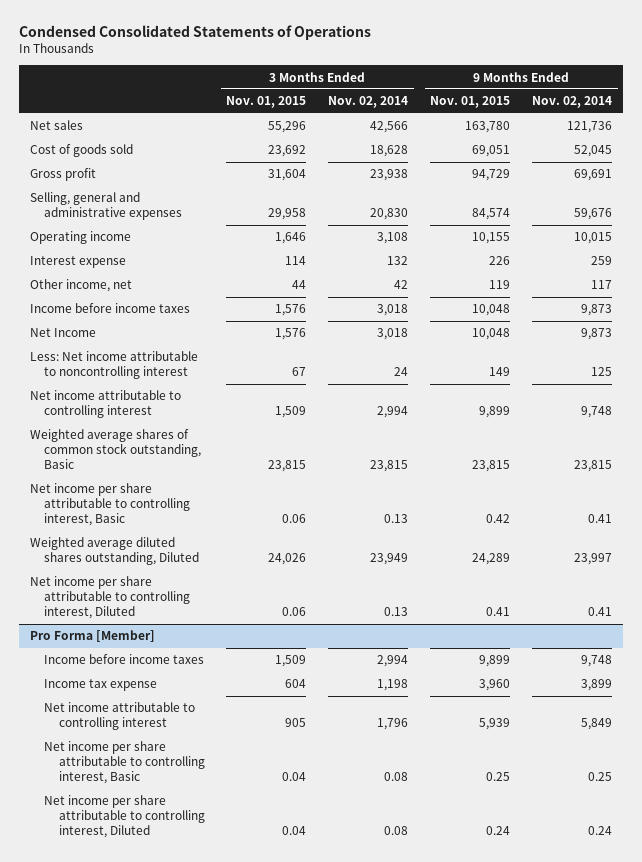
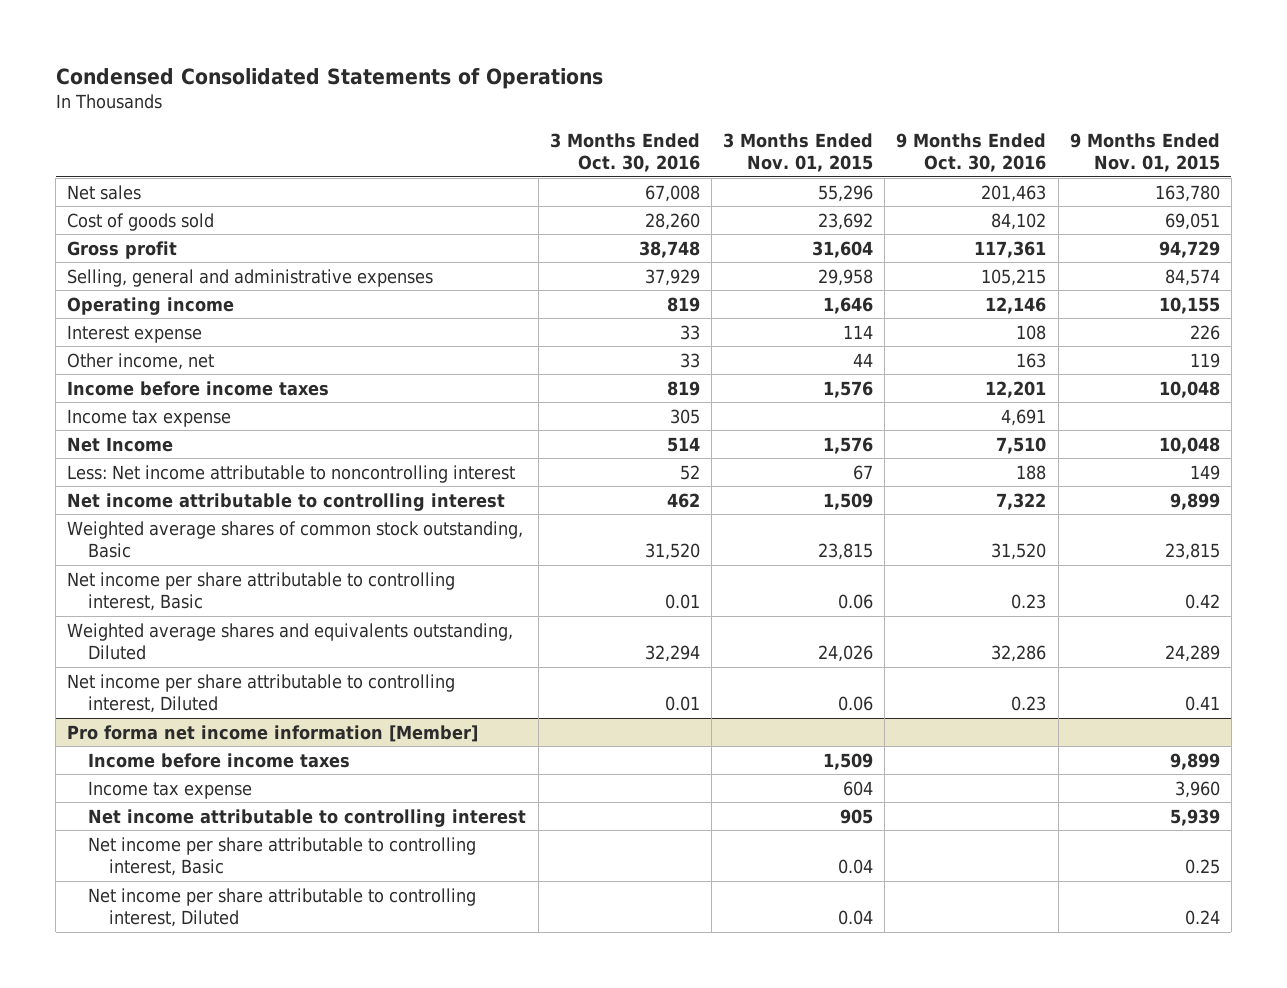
- | 3 Months Ended Nov. 01, 2015 | 3 Months Ended Nov. 02, 2014 | 9 Months Ended Nov. 01, 2015 | 9 Months Ended Nov. 02, 2014
+ | 3 Months Ended Oct. 30, 2016 | 3 Months Ended Nov. 01, 2015 | 9 Months Ended Oct. 30, 2016 | 9 Months Ended Nov. 01, 2015
+ Income tax expense | 305 | | 4,691 |
- Weighted average diluted shares outstanding, Diluted | 24,026 | 23,949 | 24,289 | 23,997
+ Weighted average shares and equivalents outstanding, Diluted | 32,294 | 24,026 | 32,286 | 24,289
- Pro Forma [Member]
+ Pro forma net income information [Member]

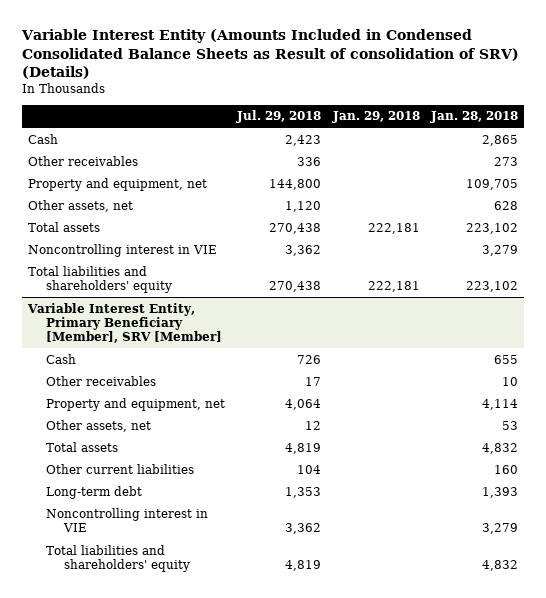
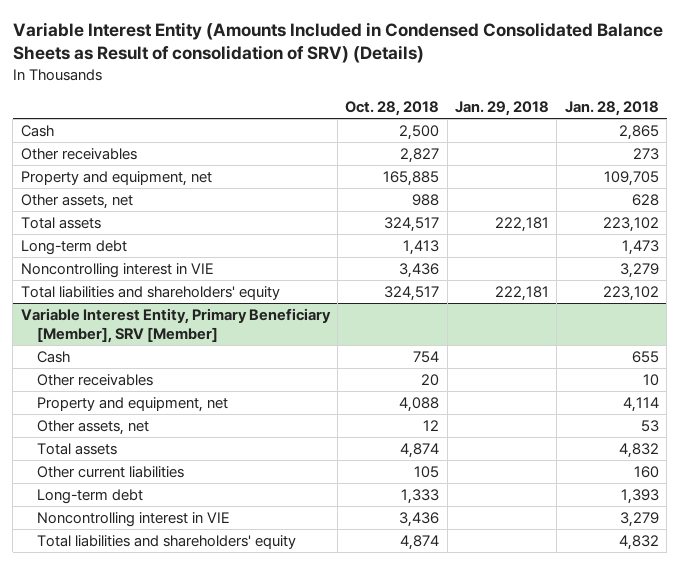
- | Jul. 29, 2018 | Jan. 29, 2018 | Jan. 28, 2018
+ | Oct. 28, 2018 | Jan. 29, 2018 | Jan. 28, 2018
+ Long-term debt | 1,413 | | 1,473

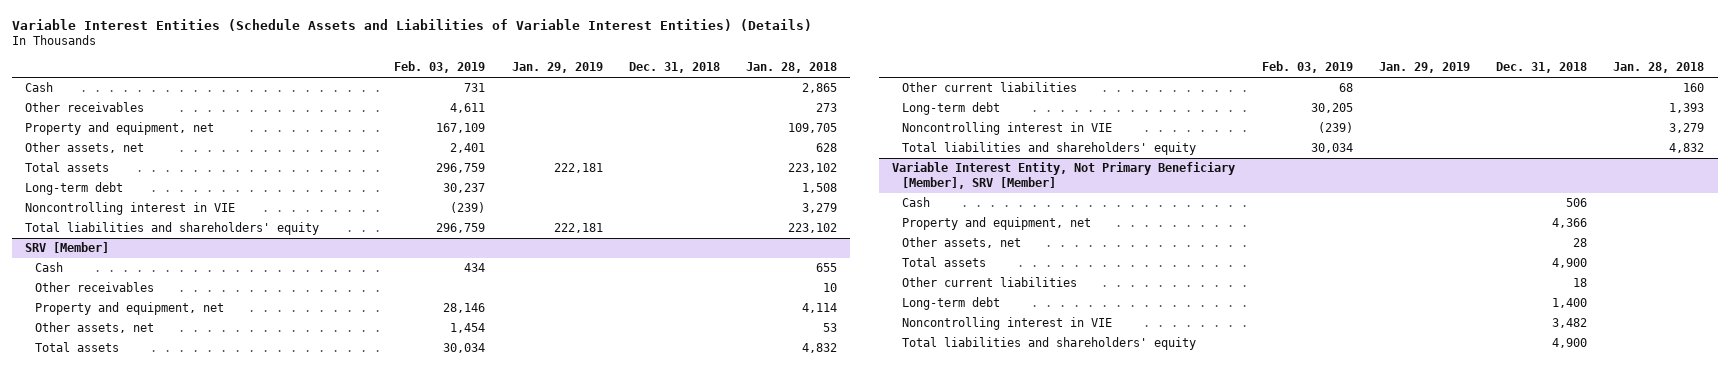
- Variable Interest Entity (Amounts Included in Condensed Consolidated Balance Sheets as Result of consolidation of SRV) (Details)
+ Variable Interest Entities (Schedule Assets and Liabilities of Variable Interest Entities) (Details)
- | Oct. 28, 2018 | Jan. 29, 2018 | Jan. 28, 2018
+ | Feb. 03, 2019 | Jan. 29, 2019 | Dec. 31, 2018 | Jan. 28, 2018
- Long-term debt | 1,413 | | 1,473
+ Long-term debt | 30,237 | | | 1,508
- Variable Interest Entity, Primary Beneficiary [Member], SRV [Member]
+ SRV [Member]
+ Variable Interest Entity, Not Primary Beneficiary [Member], SRV [Member]
+ Cash | | | 506 |
+ Property and equipment, net | | | 4,366 |
+ Other assets, net | | | 28 |
+ Total assets | | | 4,900 |
+ Other current liabilities | | | 18 |
+ Long-term debt | | | 1,400 |
+ Noncontrolling interest in VIE | | | 3,482 |
+ Total liabilities and shareholders' equity | | | 4,900 |

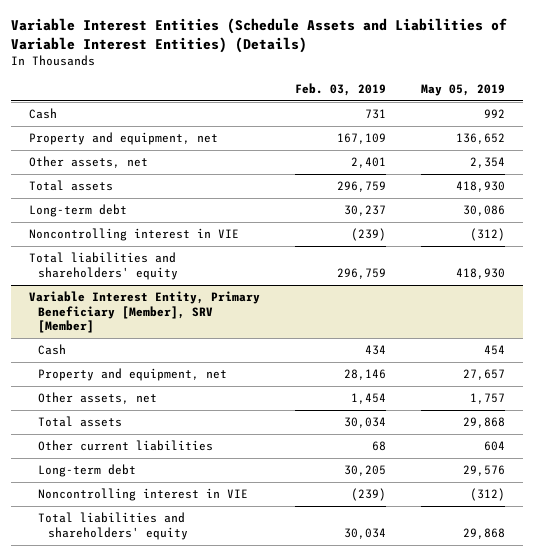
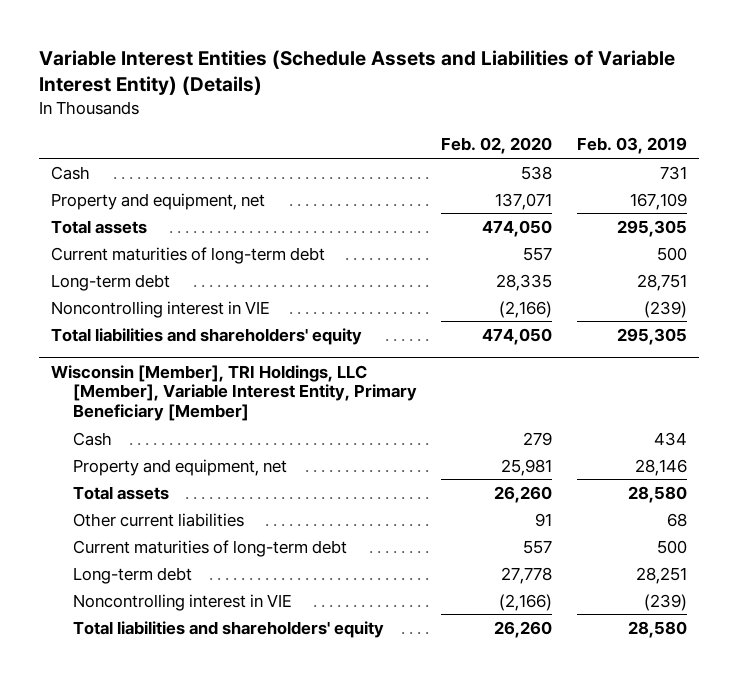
- Variable Interest Entities (Schedule Assets and Liabilities of Variable Interest Entities) (Details)
+ Variable Interest Entities (Schedule Assets and Liabilities of Variable Interest Entity) (Details)
- | Feb. 03, 2019 | May 05, 2019
+ | Feb. 02, 2020 | Feb. 03, 2019
- Other assets, net | 2,401 | 2,354
- Total assets | 296,759 | 418,930
- Long-term debt | 30,237 | 30,086
+ Total assets | 474,050 | 295,305
+ Current maturities of long-term debt | 557 | 500
+ Long-term debt | 28,335 | 28,751
- Total liabilities and shareholders' equity | 296,759 | 418,930
- Variable Interest Entity, Primary Beneficiary [Member], SRV [Member]
+ Total liabilities and shareholders' equity | 474,050 | 295,305
+ Wisconsin [Member], TRI Holdings, LLC [Member], Variable Interest Entity, Primary Beneficiary [Member]
- Other assets, net | 1,454 | 1,757
- Total assets | 30,034 | 29,868
+ Total assets | 26,260 | 28,580
- Long-term debt | 30,205 | 29,576
+ Current maturities of long-term debt | 557 | 500
+ Long-term debt | 27,778 | 28,251
- Total liabilities and shareholders' equity | 30,034 | 29,868
+ Total liabilities and shareholders' equity | 26,260 | 28,580

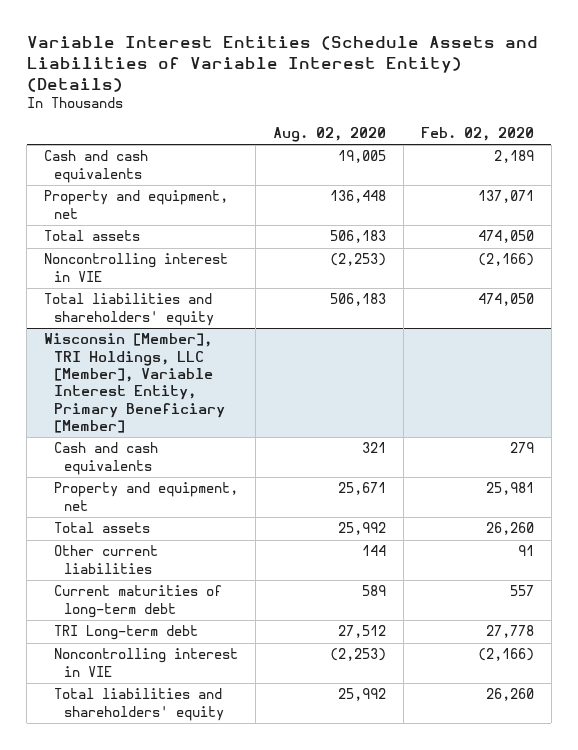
- | Feb. 02, 2020 | Feb. 03, 2019
+ | Aug. 02, 2020 | Feb. 02, 2020
- Cash | 538 | 731
+ Cash and cash equivalents | 19,005 | 2,189
- Current maturities of long-term debt | 557 | 500
- Long-term debt | 28,335 | 28,751
@ Wisconsin [Member], TRI Holdings, LLC [Member], Variable Interest Entity, Primary Beneficiary [Member]
- Cash | 279 | 434
+ Cash and cash equivalents | 321 | 279
- Long-term debt | 27,778 | 28,251
+ TRI Long-term debt | 27,512 | 27,778

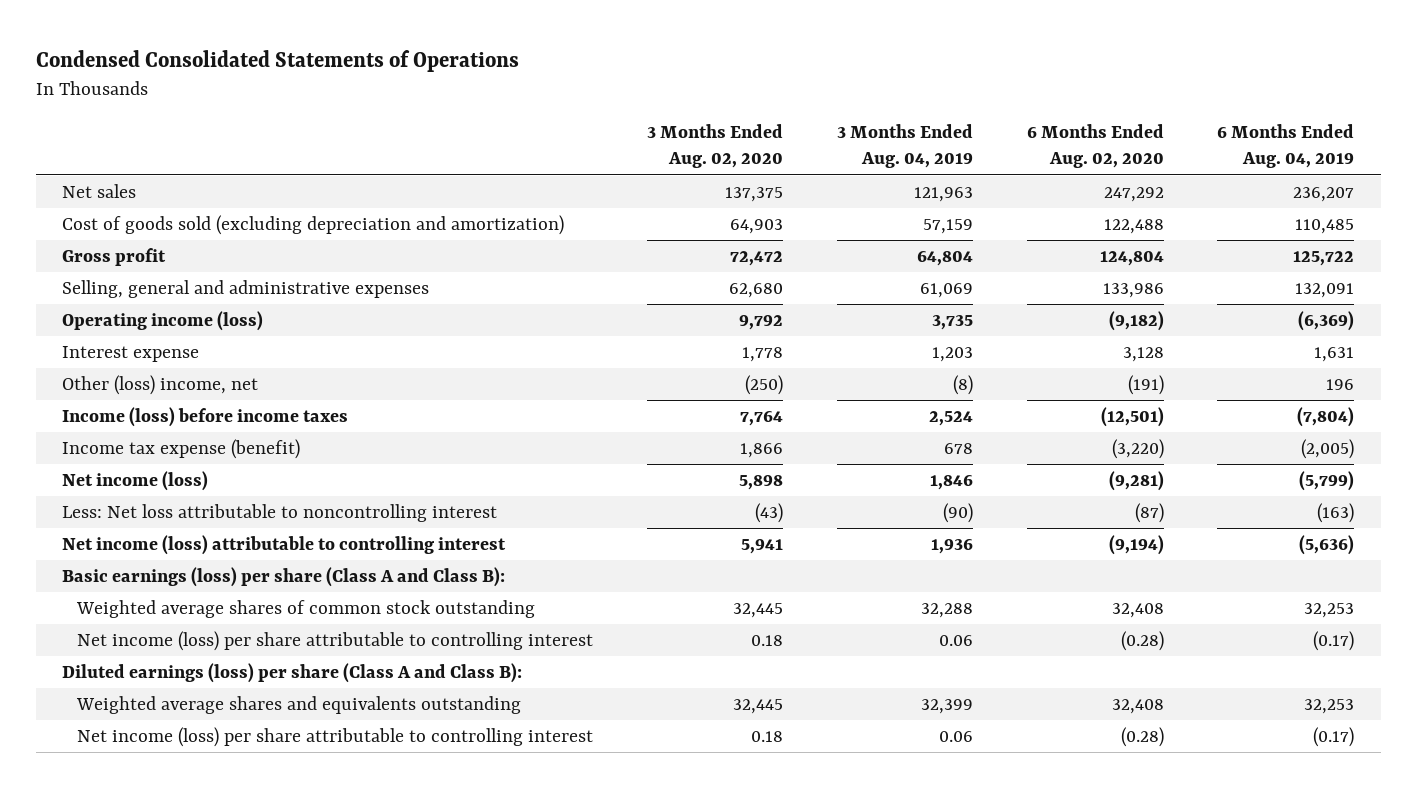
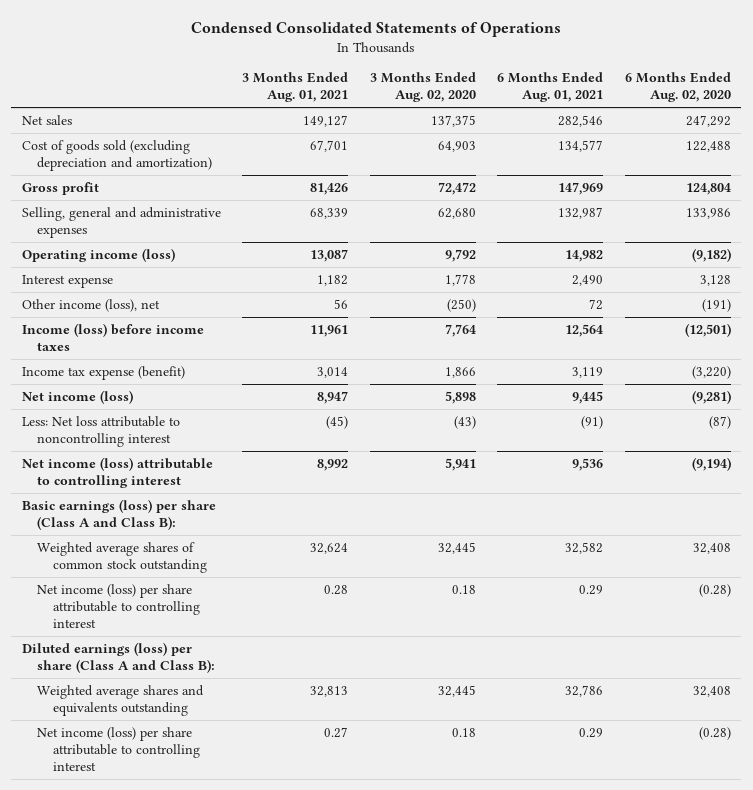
- | 3 Months Ended Aug. 02, 2020 | 3 Months Ended Aug. 04, 2019 | 6 Months Ended Aug. 02, 2020 | 6 Months Ended Aug. 04, 2019
+ | 3 Months Ended Aug. 01, 2021 | 3 Months Ended Aug. 02, 2020 | 6 Months Ended Aug. 01, 2021 | 6 Months Ended Aug. 02, 2020
- Other (loss) income, net | (250) | (8) | (191) | 196
+ Other income (loss), net | 56 | (250) | 72 | (191)

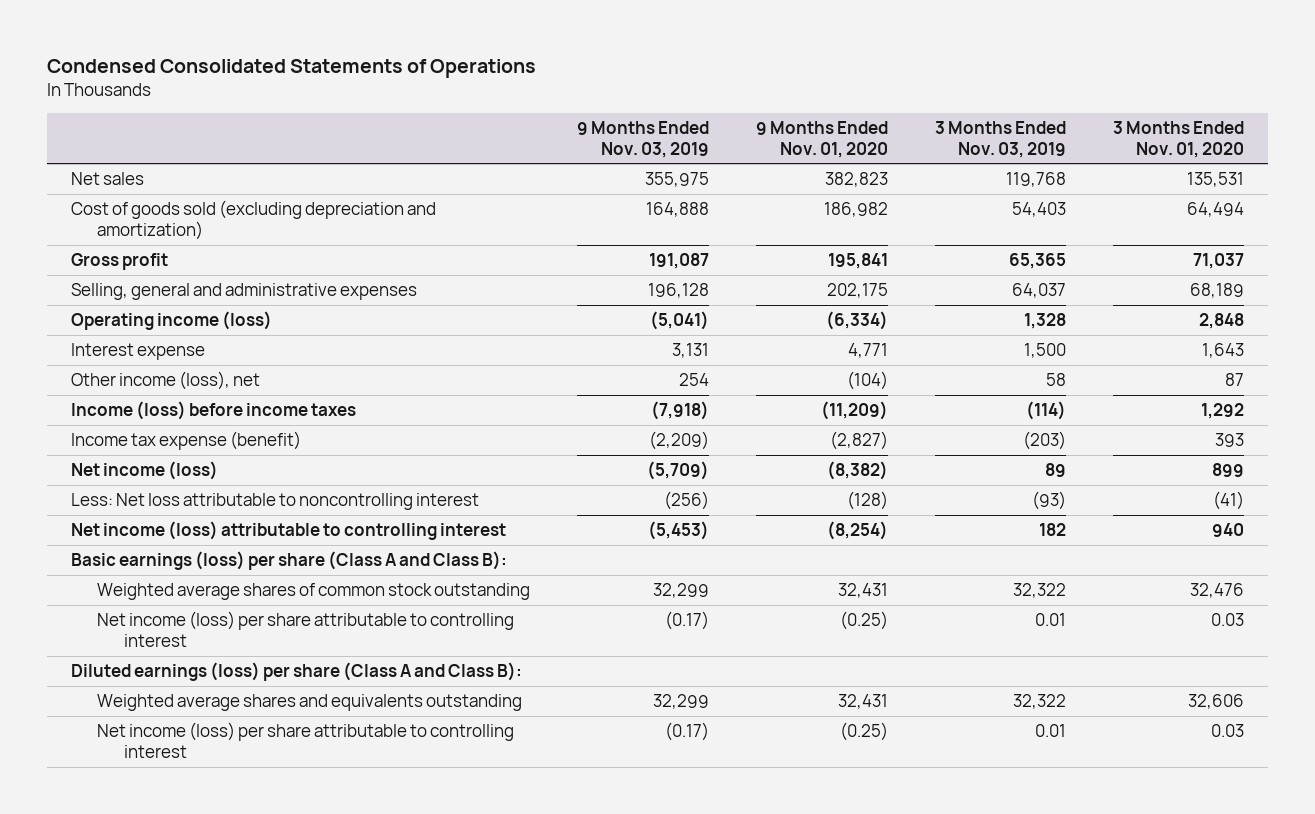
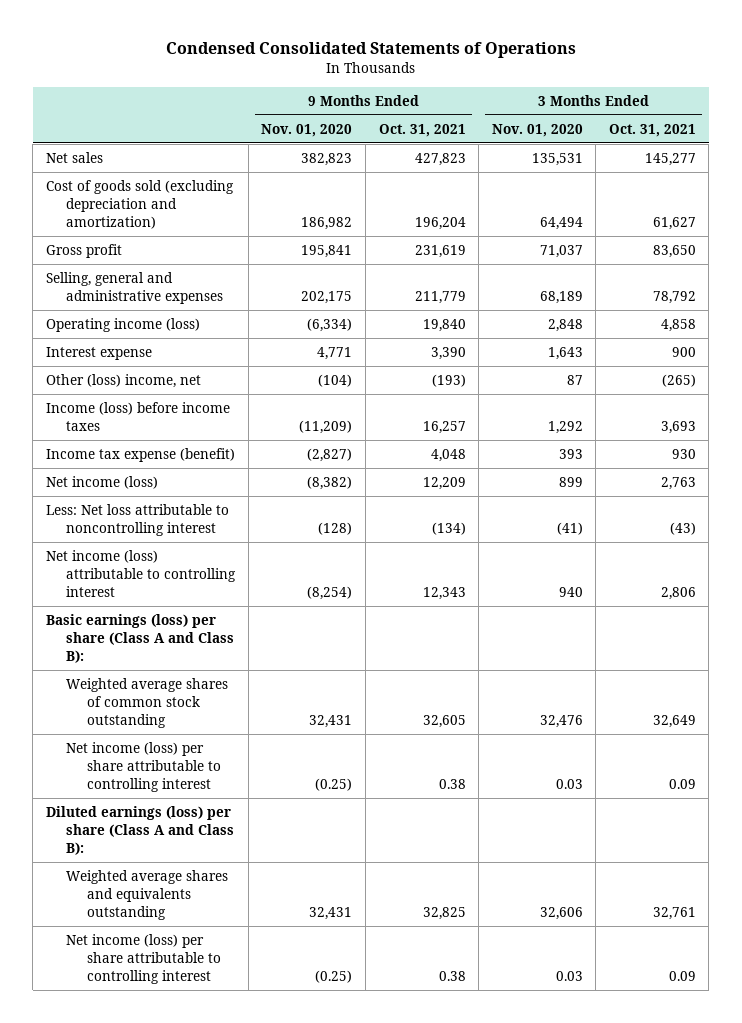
- | 9 Months Ended Nov. 03, 2019 | 9 Months Ended Nov. 01, 2020 | 3 Months Ended Nov. 03, 2019 | 3 Months Ended Nov. 01, 2020
+ | 9 Months Ended Nov. 01, 2020 | 9 Months Ended Oct. 31, 2021 | 3 Months Ended Nov. 01, 2020 | 3 Months Ended Oct. 31, 2021
- Other income (loss), net | 254 | (104) | 58 | 87
+ Other (loss) income, net | (104) | (193) | 87 | (265)

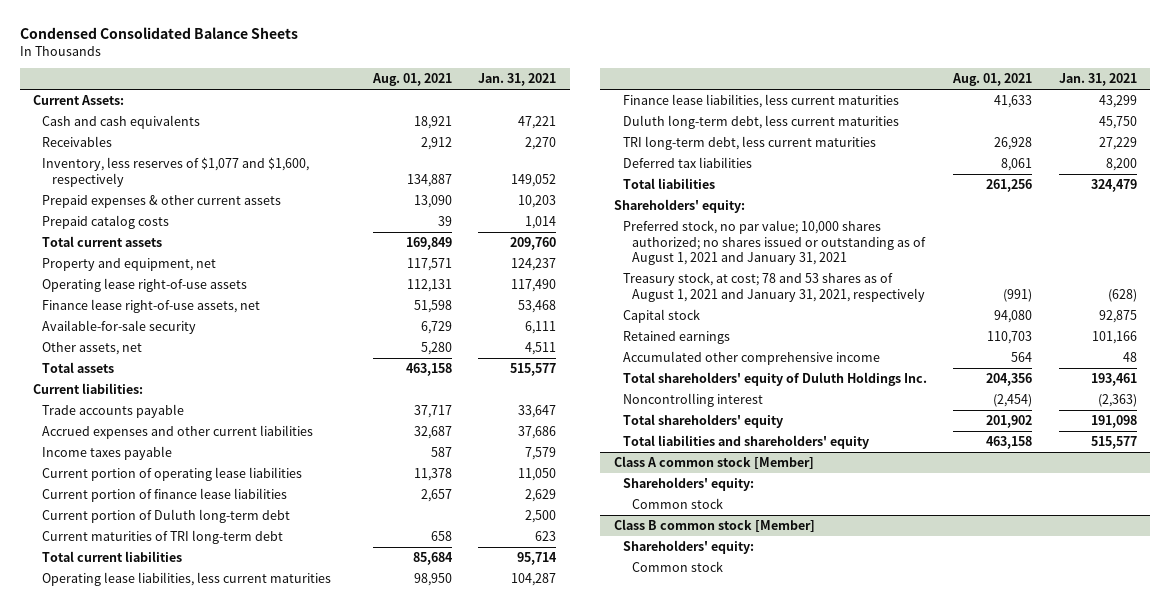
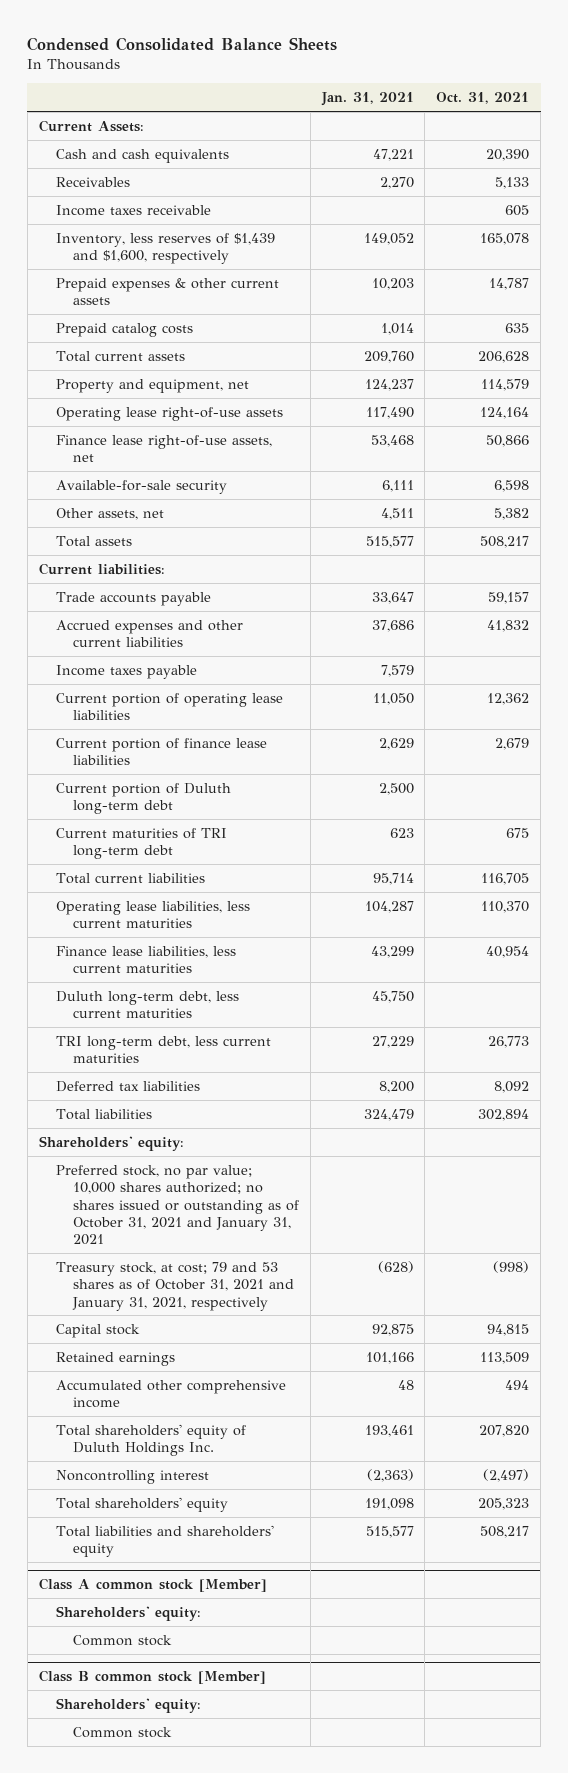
- | Aug. 01, 2021 | Jan. 31, 2021
+ | Jan. 31, 2021 | Oct. 31, 2021
- Inventory, less reserves of $1,077 and $1,600, respectively | 134,887 | 149,052
+ Income taxes receivable | | 605
+ Inventory, less reserves of $1,439 and $1,600, respectively | 149,052 | 165,078
- Preferred stock, no par value; 10,000 shares authorized; no shares issued or outstanding as of August 1, 2021 and January 31, 2021
- Treasury stock, at cost; 78 and 53 shares as of August 1, 2021 and January 31, 2021, respectively | (991) | (628)
+ Preferred stock, no par value; 10,000 shares authorized; no shares issued or outstanding as of October 31, 2021 and January 31, 2021
+ Treasury stock, at cost; 79 and 53 shares as of October 31, 2021 and January 31, 2021, respectively | (628) | (998)

